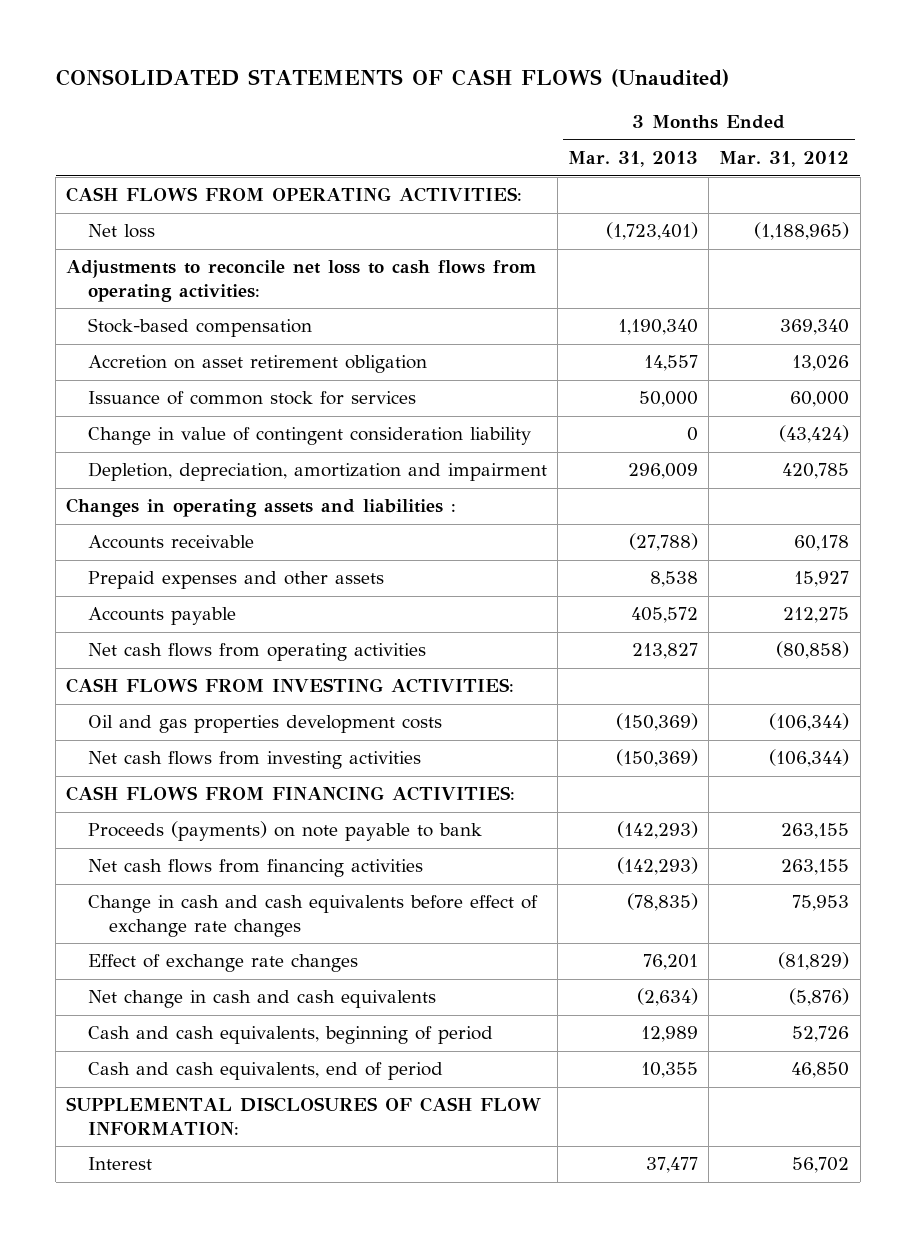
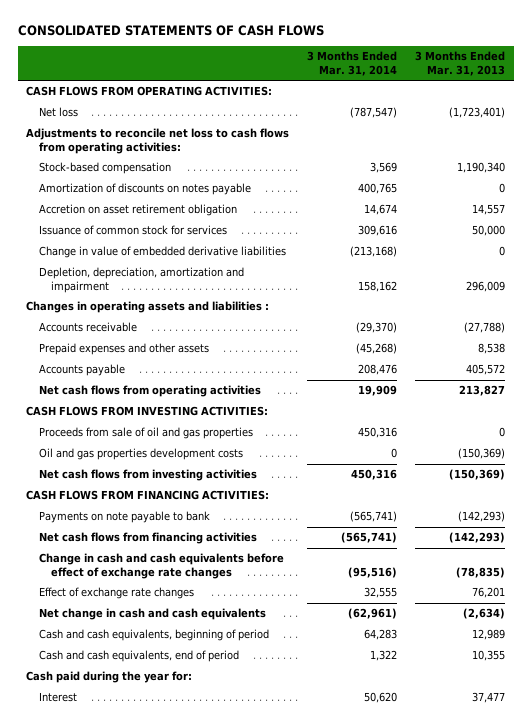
- CONSOLIDATED STATEMENTS OF CASH FLOWS (Unaudited)
+ CONSOLIDATED STATEMENTS OF CASH FLOWS
- | 3 Months Ended Mar. 31, 2013 | 3 Months Ended Mar. 31, 2012
+ | 3 Months Ended Mar. 31, 2014 | 3 Months Ended Mar. 31, 2013
+ Amortization of discounts on notes payable | 400,765 | 0
- Change in value of contingent consideration liability | 0 | (43,424)
+ Change in value of embedded derivative liabilities | (213,168) | 0
+ Proceeds from sale of oil and gas properties | 450,316 | 0
- Proceeds (payments) on note payable to bank | (142,293) | 263,155
+ Payments on note payable to bank | (565,741) | (142,293)
- SUPPLEMENTAL DISCLOSURES OF CASH FLOW INFORMATION:
+ Cash paid during the year for:

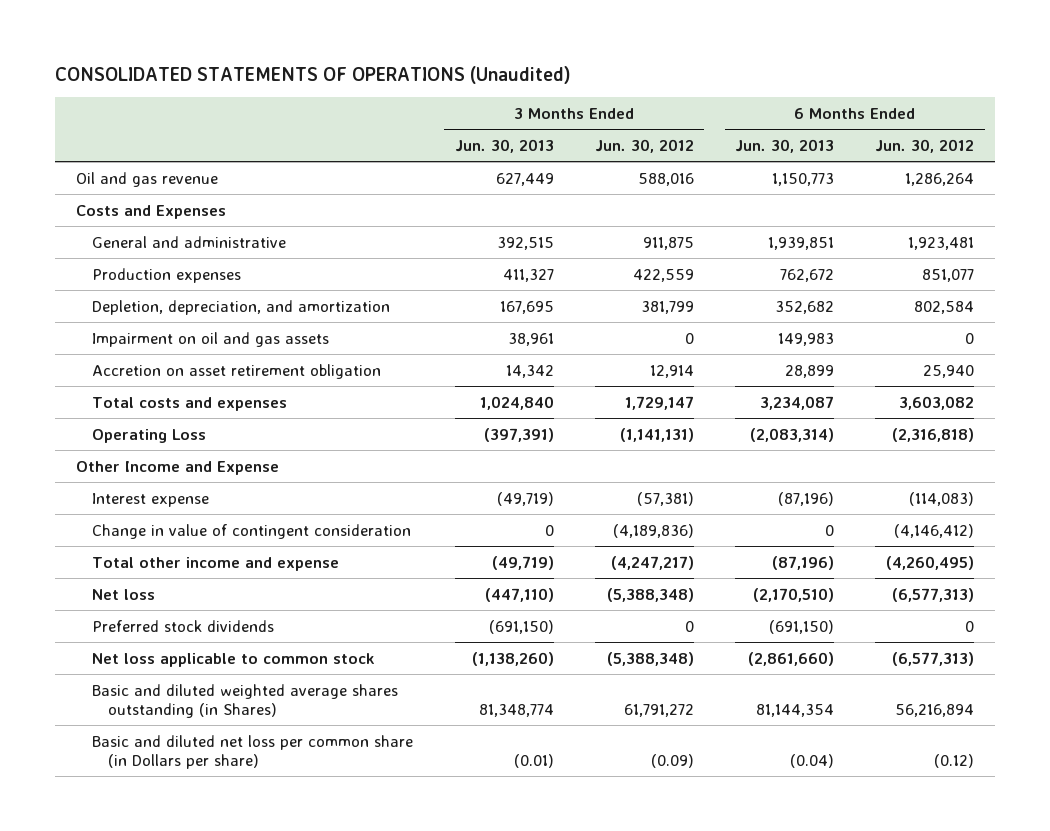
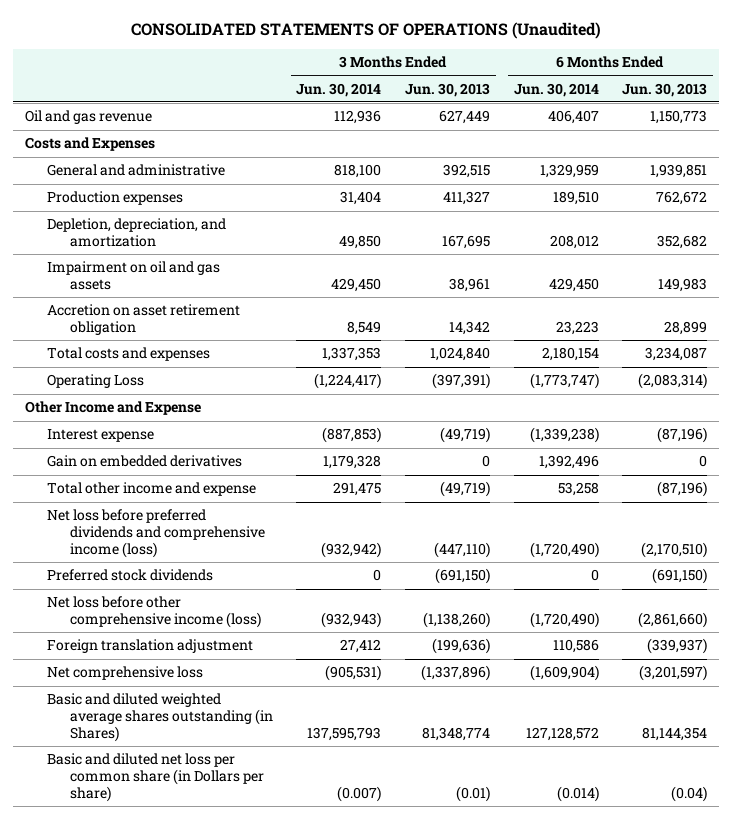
- | 3 Months Ended Jun. 30, 2013 | 3 Months Ended Jun. 30, 2012 | 6 Months Ended Jun. 30, 2013 | 6 Months Ended Jun. 30, 2012
+ | 3 Months Ended Jun. 30, 2014 | 3 Months Ended Jun. 30, 2013 | 6 Months Ended Jun. 30, 2014 | 6 Months Ended Jun. 30, 2013
- Change in value of contingent consideration | 0 | (4,189,836) | 0 | (4,146,412)
+ Gain on embedded derivatives | 1,179,328 | 0 | 1,392,496 | 0
- Net loss | (447,110) | (5,388,348) | (2,170,510) | (6,577,313)
+ Net loss before preferred dividends and comprehensive income (loss) | (932,942) | (447,110) | (1,720,490) | (2,170,510)
- Net loss applicable to common stock | (1,138,260) | (5,388,348) | (2,861,660) | (6,577,313)
+ Net loss before other comprehensive income (loss) | (932,943) | (1,138,260) | (1,720,490) | (2,861,660)
+ Foreign translation adjustment | 27,412 | (199,636) | 110,586 | (339,937)
+ Net comprehensive loss | (905,531) | (1,337,896) | (1,609,904) | (3,201,597)

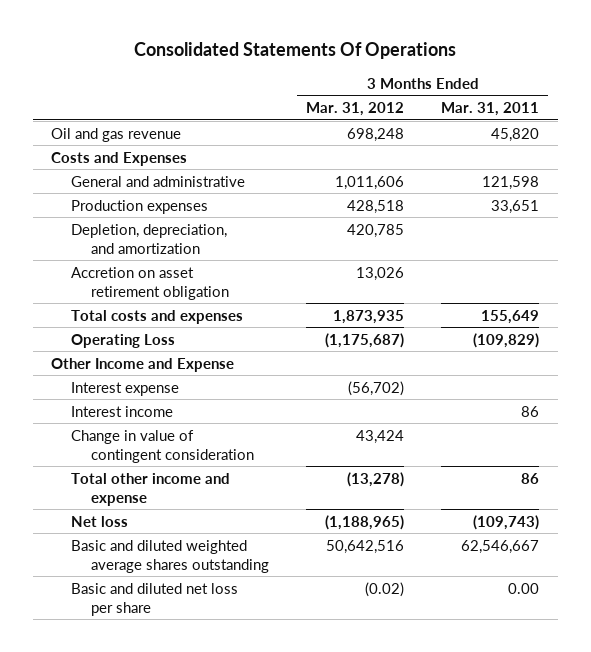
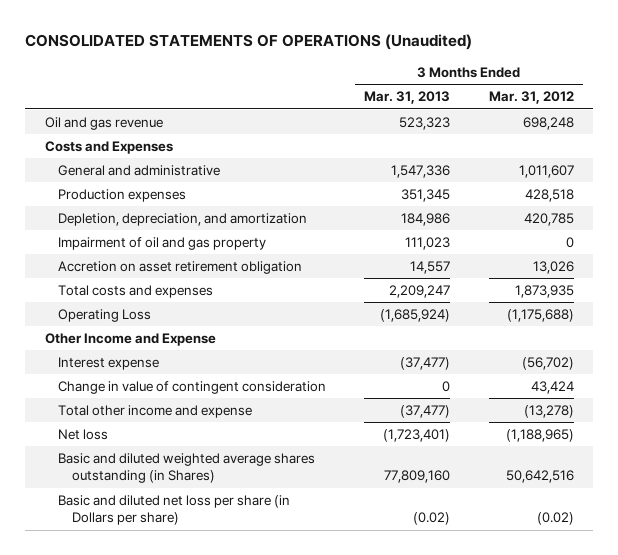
- Consolidated Statements Of Operations
+ CONSOLIDATED STATEMENTS OF OPERATIONS (Unaudited)
- | 3 Months Ended Mar. 31, 2012 | 3 Months Ended Mar. 31, 2011
+ | 3 Months Ended Mar. 31, 2013 | 3 Months Ended Mar. 31, 2012
- General and administrative | 1,011,606 | 121,598
+ General and administrative | 1,547,336 | 1,011,607
+ Impairment of oil and gas property | 111,023 | 0
- Operating Loss | (1,175,687) | (109,829)
+ Operating Loss | (1,685,924) | (1,175,688)
- Interest income | | 86
- Basic and diluted weighted average shares outstanding | 50,642,516 | 62,546,667
- Basic and diluted net loss per share | (0.02) | 0.00
+ Basic and diluted weighted average shares outstanding (in Shares) | 77,809,160 | 50,642,516
+ Basic and diluted net loss per share (in Dollars per share) | (0.02) | (0.02)

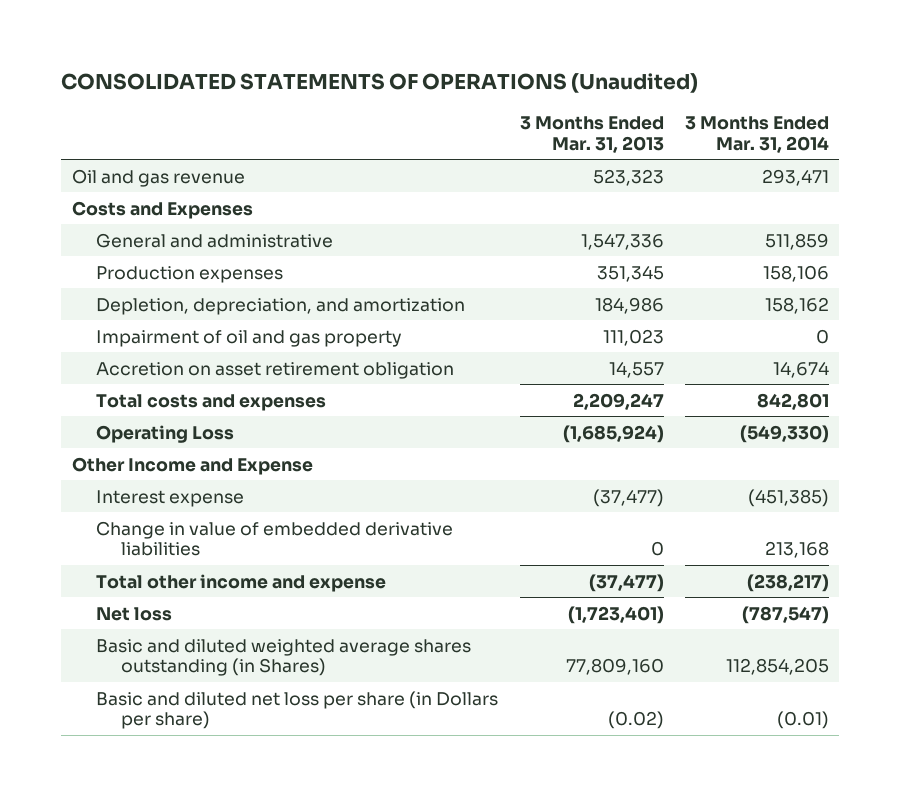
- | 3 Months Ended Mar. 31, 2013 | 3 Months Ended Mar. 31, 2012
+ | 3 Months Ended Mar. 31, 2013 | 3 Months Ended Mar. 31, 2014
- Change in value of contingent consideration | 0 | 43,424
+ Change in value of embedded derivative liabilities | 0 | 213,168

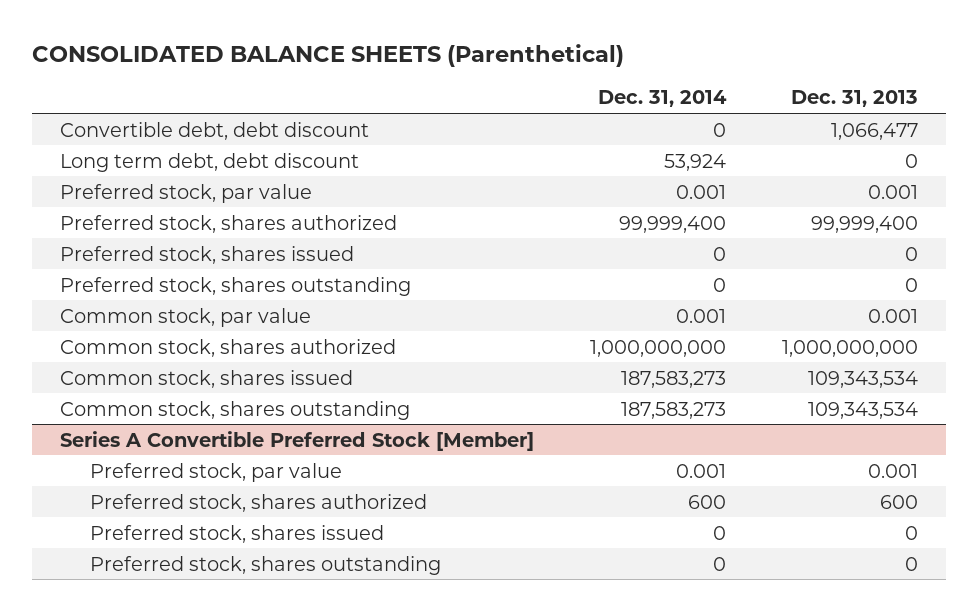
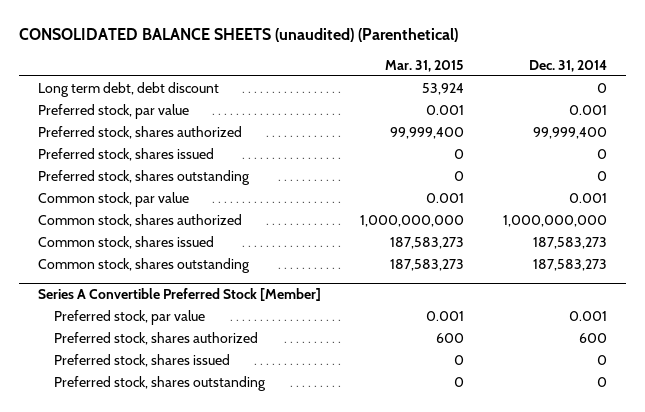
- CONSOLIDATED BALANCE SHEETS (Parenthetical)
+ CONSOLIDATED BALANCE SHEETS (unaudited) (Parenthetical)
- | Dec. 31, 2014 | Dec. 31, 2013
+ | Mar. 31, 2015 | Dec. 31, 2014
- Convertible debt, debt discount | 0 | 1,066,477
- Long term debt, debt discount | 53,924 | 0
+ Long term debt, debt discount | 53,924 | 0

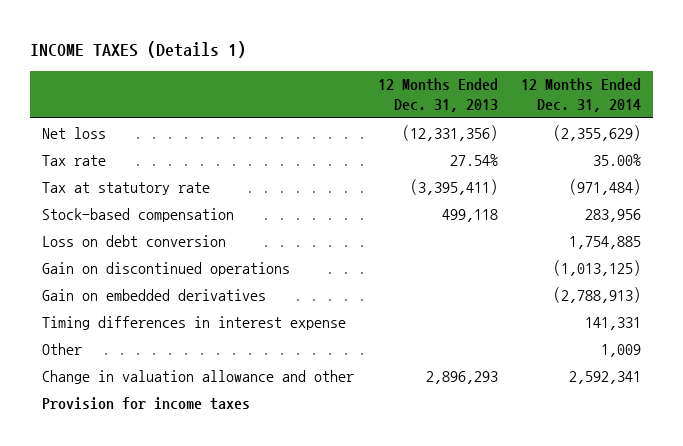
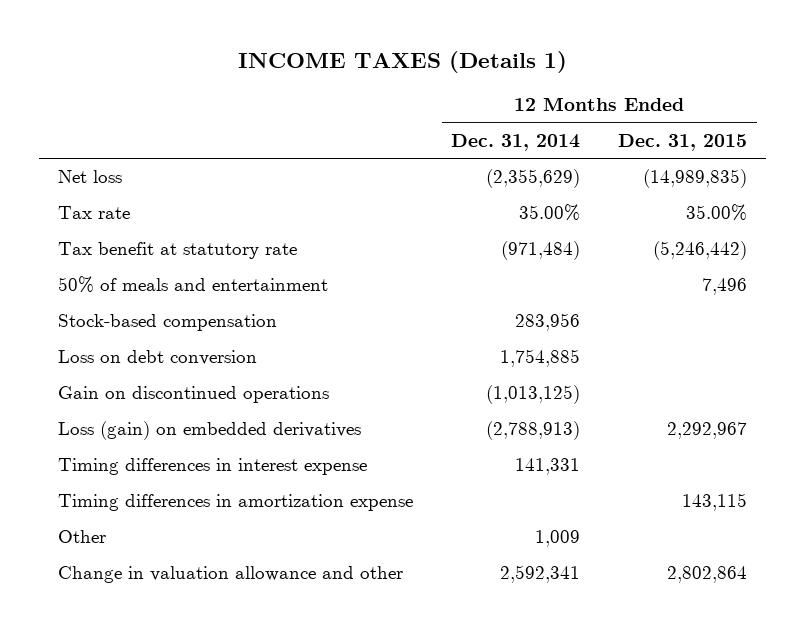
- | 12 Months Ended Dec. 31, 2013 | 12 Months Ended Dec. 31, 2014
+ | 12 Months Ended Dec. 31, 2014 | 12 Months Ended Dec. 31, 2015
- Tax at statutory rate | (3,395,411) | (971,484)
+ Tax benefit at statutory rate | (971,484) | (5,246,442)
+ 50% of meals and entertainment | | 7,496
- Gain on embedded derivatives | | (2,788,913)
+ Loss (gain) on embedded derivatives | (2,788,913) | 2,292,967
+ Timing differences in amortization expense | | 143,115
- Provision for income taxes

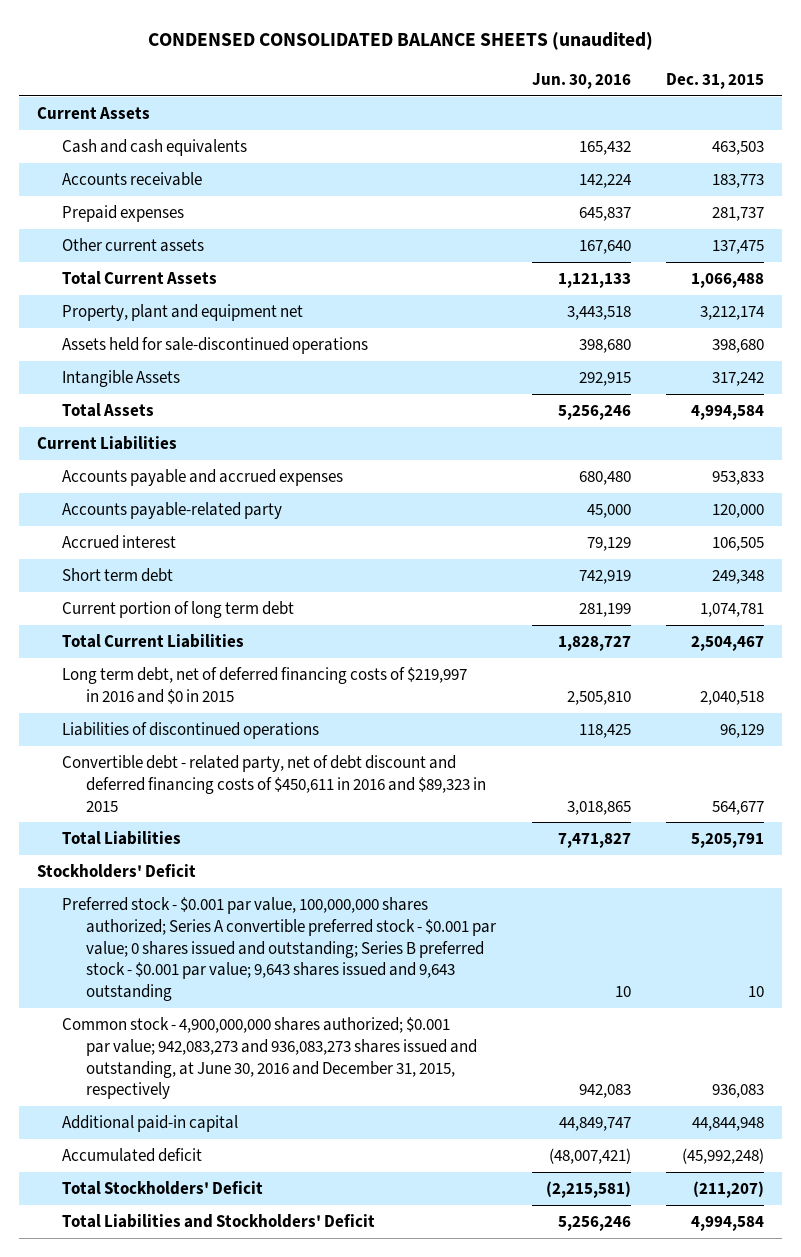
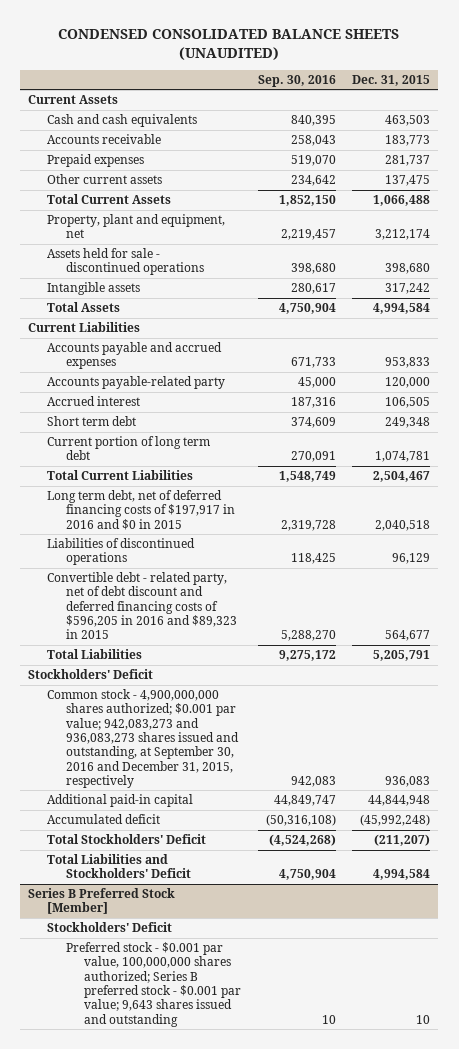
- CONDENSED CONSOLIDATED BALANCE SHEETS (unaudited)
+ CONDENSED CONSOLIDATED BALANCE SHEETS (UNAUDITED)
- | Jun. 30, 2016 | Dec. 31, 2015
+ | Sep. 30, 2016 | Dec. 31, 2015
- Property, plant and equipment net | 3,443,518 | 3,212,174
- Assets held for sale-discontinued operations | 398,680 | 398,680
- Intangible Assets | 292,915 | 317,242
+ Property, plant and equipment, net | 2,219,457 | 3,212,174
+ Assets held for sale - discontinued operations | 398,680 | 398,680
+ Intangible assets | 280,617 | 317,242
- Long term debt, net of deferred financing costs of $219,997 in 2016 and $0 in 2015 | 2,505,810 | 2,040,518
+ Long term debt, net of deferred financing costs of $197,917 in 2016 and $0 in 2015 | 2,319,728 | 2,040,518
- Convertible debt - related party, net of debt discount and deferred financing costs of $450,611 in 2016 and $89,323 in 2015 | 3,018,865 | 564,677
+ Convertible debt - related party, net of debt discount and deferred financing costs of $596,205 in 2016 and $89,323 in 2015 | 5,288,270 | 564,677
- Preferred stock - $0.001 par value, 100,000,000 shares authorized; Series A convertible preferred stock - $0.001 par value; 0 shares issued and outstanding; Series B preferred stock - $0.001 par value; 9,643 shares issued and 9,643 outstanding | 10 | 10
- Common stock - 4,900,000,000 shares authorized; $0.001 par value; 942,083,273 and 936,083,273 shares issued and outstanding, at June 30, 2016 and December 31, 2015, respectively | 942,083 | 936,083
+ Common stock - 4,900,000,000 shares authorized; $0.001 par value; 942,083,273 and 936,083,273 shares issued and outstanding, at September 30, 2016 and December 31, 2015, respectively | 942,083 | 936,083
+ Series B Preferred Stock [Member]
+ Stockholders' Deficit
+ Preferred stock - $0.001 par value, 100,000,000 shares authorized; Series B preferred stock - $0.001 par value; 9,643 shares issued and outstanding | 10 | 10

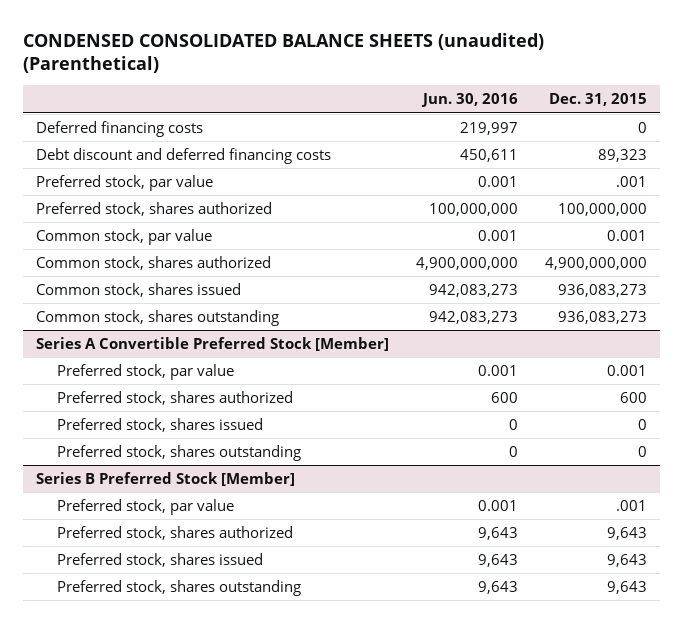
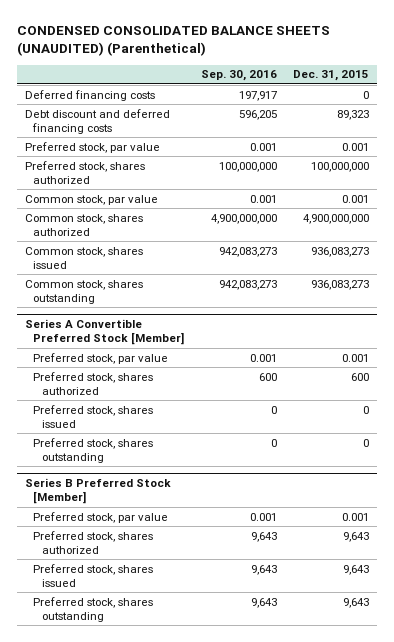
- CONDENSED CONSOLIDATED BALANCE SHEETS (unaudited) (Parenthetical)
+ CONDENSED CONSOLIDATED BALANCE SHEETS (UNAUDITED) (Parenthetical)
- | Jun. 30, 2016 | Dec. 31, 2015
+ | Sep. 30, 2016 | Dec. 31, 2015
- Preferred stock, par value | 0.001 | .001
+ Preferred stock, par value | 0.001 | 0.001
@ Series B Preferred Stock [Member]
- Preferred stock, par value | 0.001 | .001
+ Preferred stock, par value | 0.001 | 0.001

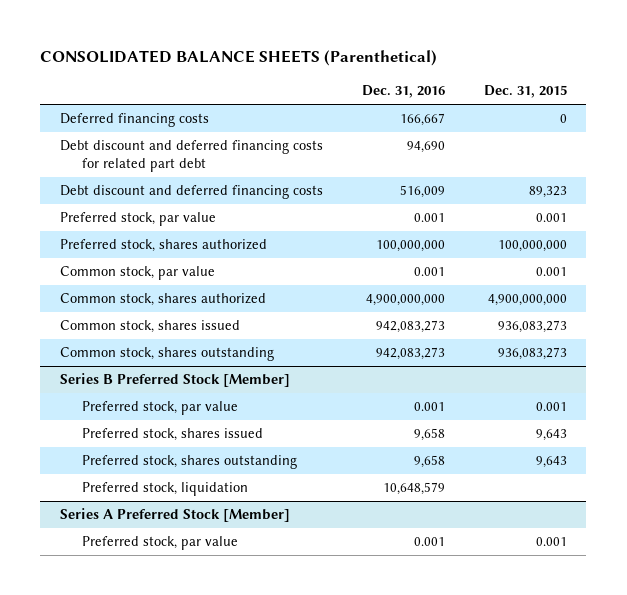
- CONDENSED CONSOLIDATED BALANCE SHEETS (UNAUDITED) (Parenthetical)
+ CONSOLIDATED BALANCE SHEETS (Parenthetical)
- | Sep. 30, 2016 | Dec. 31, 2015
+ | Dec. 31, 2016 | Dec. 31, 2015
+ Debt discount and deferred financing costs for related part debt | 94,690 |
- Series A Convertible Preferred Stock [Member]
- Preferred stock, par value | 0.001 | 0.001
- Preferred stock, shares authorized | 600 | 600
- Preferred stock, shares issued | 0 | 0
- Preferred stock, shares outstanding | 0 | 0
@ Series B Preferred Stock [Member]
- Preferred stock, shares authorized | 9,643 | 9,643
+ Preferred stock, liquidation | 10,648,579 |
+ Series A Preferred Stock [Member]
+ Preferred stock, par value | 0.001 | 0.001

